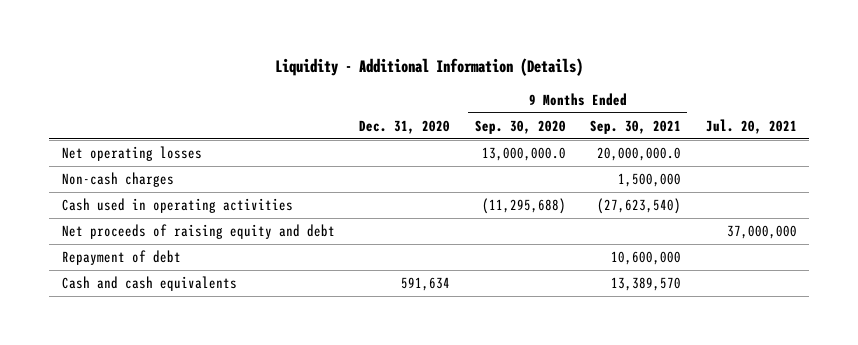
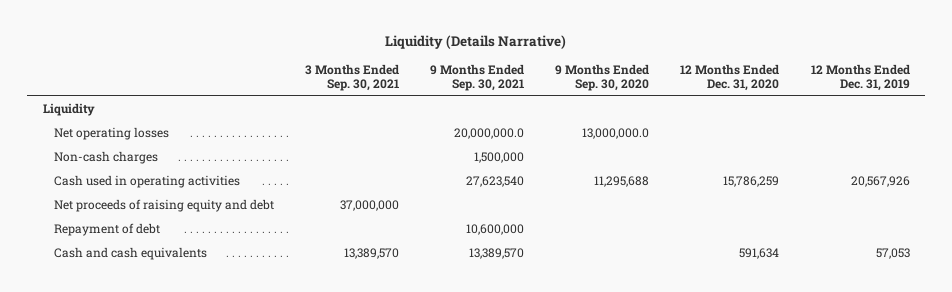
- Liquidity - Additional Information (Details)
+ Liquidity (Details Narrative)
- | Dec. 31, 2020 | 9 Months Ended Sep. 30, 2020 | 9 Months Ended Sep. 30, 2021 | Jul. 20, 2021
+ | 3 Months Ended Sep. 30, 2021 | 9 Months Ended Sep. 30, 2021 | 9 Months Ended Sep. 30, 2020 | 12 Months Ended Dec. 31, 2020 | 12 Months Ended Dec. 31, 2019
+ Liquidity
- Cash used in operating activities | | (11,295,688) | (27,623,540) |
+ Cash used in operating activities | | 27,623,540 | 11,295,688 | 15,786,259 | 20,567,926

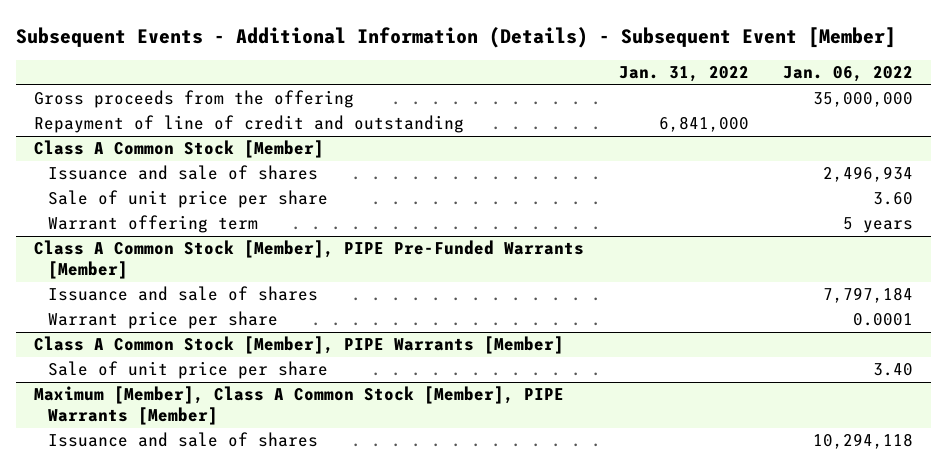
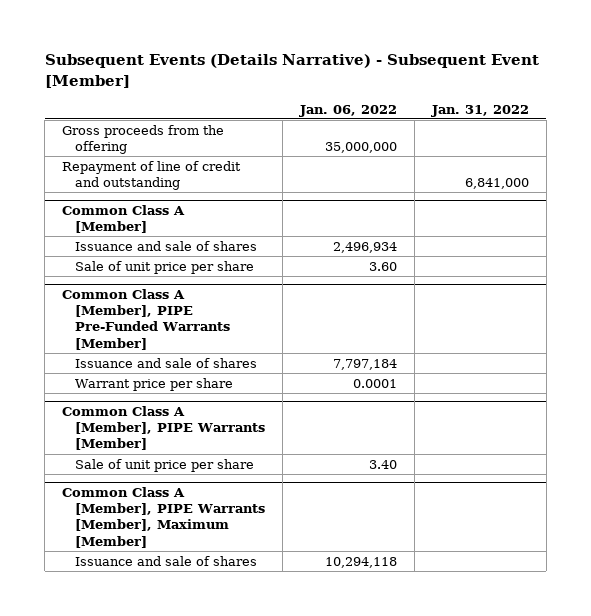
- Subsequent Events - Additional Information (Details) - Subsequent Event [Member]
+ Subsequent Events (Details Narrative) - Subsequent Event [Member]
- | Jan. 31, 2022 | Jan. 06, 2022
+ | Jan. 06, 2022 | Jan. 31, 2022
- Class A Common Stock [Member]
+ Common Class A [Member]
- Warrant offering term | | 5 years
- Class A Common Stock [Member], PIPE Pre-Funded Warrants [Member]
+ Common Class A [Member], PIPE Pre-Funded Warrants [Member]
- Class A Common Stock [Member], PIPE Warrants [Member]
+ Common Class A [Member], PIPE Warrants [Member]
- Maximum [Member], Class A Common Stock [Member], PIPE Warrants [Member]
+ Common Class A [Member], PIPE Warrants [Member], Maximum [Member]

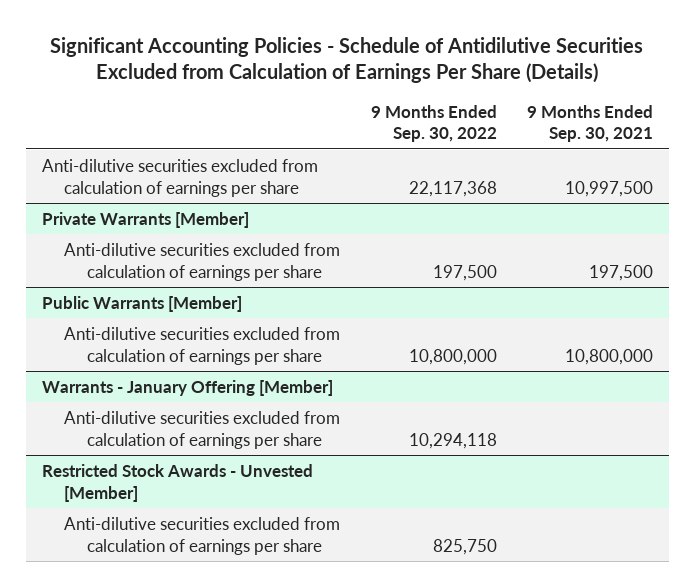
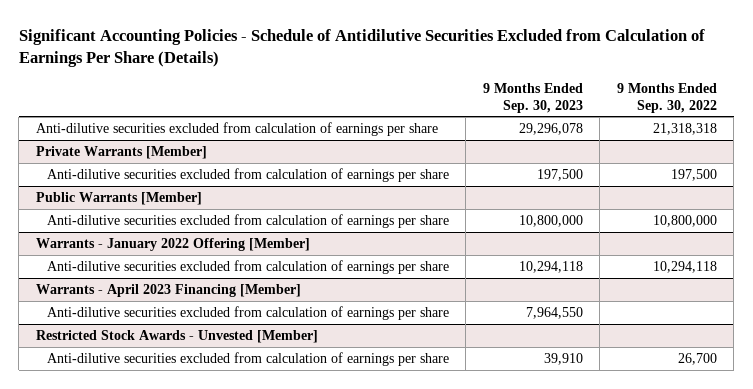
- | 9 Months Ended Sep. 30, 2022 | 9 Months Ended Sep. 30, 2021
+ | 9 Months Ended Sep. 30, 2023 | 9 Months Ended Sep. 30, 2022
- Anti-dilutive securities excluded from calculation of earnings per share | 22,117,368 | 10,997,500
+ Anti-dilutive securities excluded from calculation of earnings per share | 29,296,078 | 21,318,318
- Warrants - January Offering [Member]
+ Warrants - January 2022 Offering [Member]
+ Warrants - April 2023 Financing [Member]
+ Anti-dilutive securities excluded from calculation of earnings per share | 7,964,550 |
@ Restricted Stock Awards - Unvested [Member]
- Anti-dilutive securities excluded from calculation of earnings per share | 825,750 |
+ Anti-dilutive securities excluded from calculation of earnings per share | 39,910 | 26,700

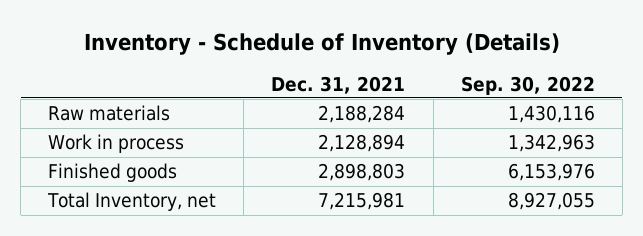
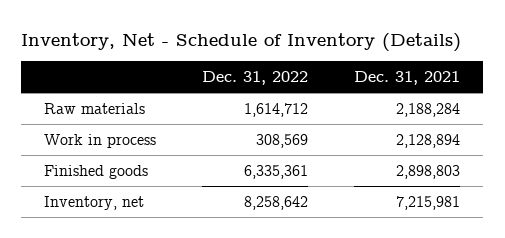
- Inventory - Schedule of Inventory (Details)
+ Inventory, Net - Schedule of Inventory (Details)
- | Dec. 31, 2021 | Sep. 30, 2022
+ | Dec. 31, 2022 | Dec. 31, 2021
- Total Inventory, net | 7,215,981 | 8,927,055
+ Inventory, net | 8,258,642 | 7,215,981

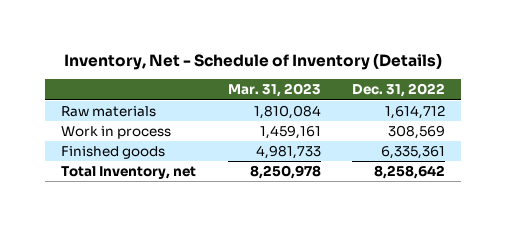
- | Dec. 31, 2022 | Dec. 31, 2021
+ | Mar. 31, 2023 | Dec. 31, 2022
- Inventory, net | 8,258,642 | 7,215,981
+ Total Inventory, net | 8,250,978 | 8,258,642

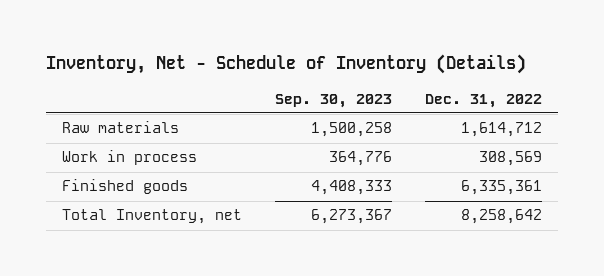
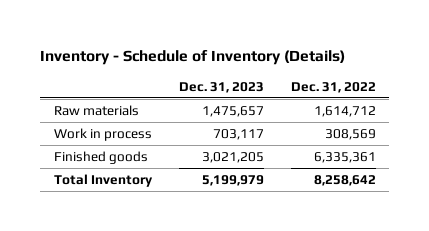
- Inventory, Net - Schedule of Inventory (Details)
+ Inventory - Schedule of Inventory (Details)
- | Sep. 30, 2023 | Dec. 31, 2022
+ | Dec. 31, 2023 | Dec. 31, 2022
- Total Inventory, net | 6,273,367 | 8,258,642
+ Total Inventory | 5,199,979 | 8,258,642

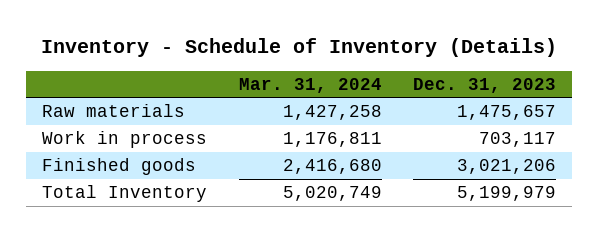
- | Dec. 31, 2023 | Dec. 31, 2022
+ | Mar. 31, 2024 | Dec. 31, 2023
- Finished goods | 3,021,205 | 6,335,361
+ Finished goods | 2,416,680 | 3,021,206

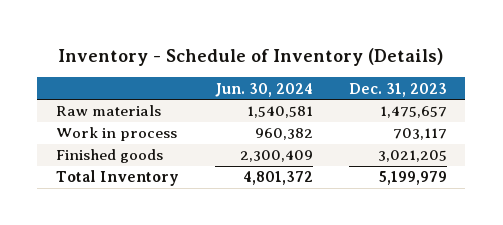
- | Mar. 31, 2024 | Dec. 31, 2023
+ | Jun. 30, 2024 | Dec. 31, 2023
- Finished goods | 2,416,680 | 3,021,206
+ Finished goods | 2,300,409 | 3,021,205

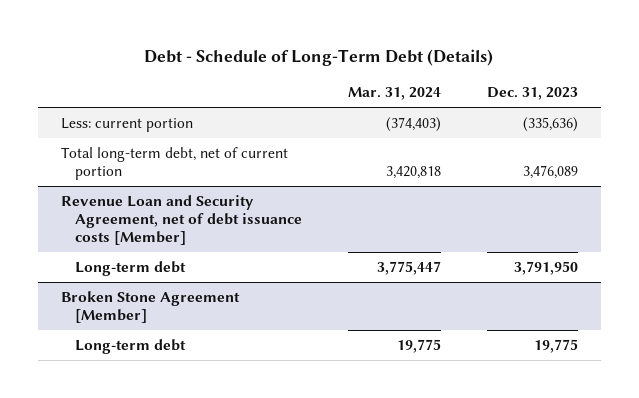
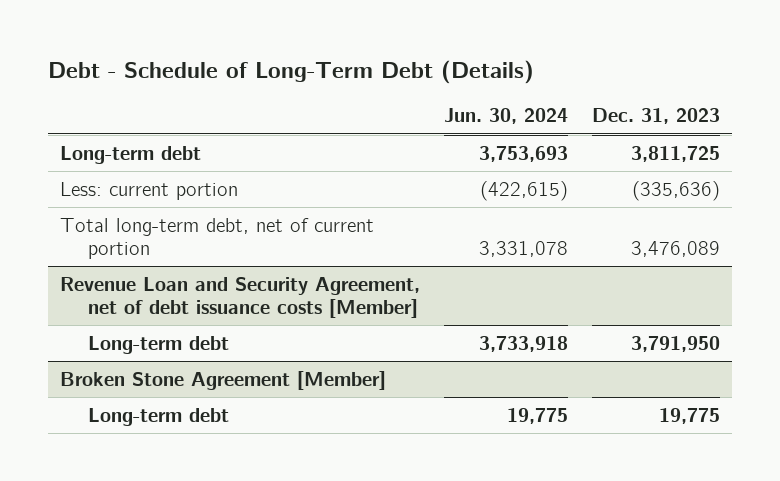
- | Mar. 31, 2024 | Dec. 31, 2023
+ | Jun. 30, 2024 | Dec. 31, 2023
+ Long-term debt | 3,753,693 | 3,811,725

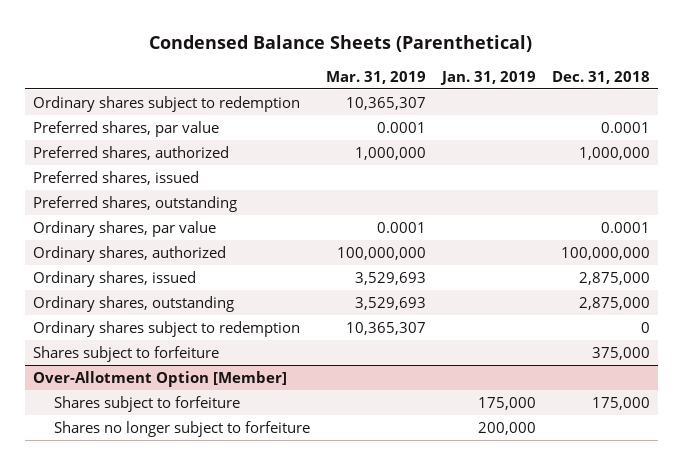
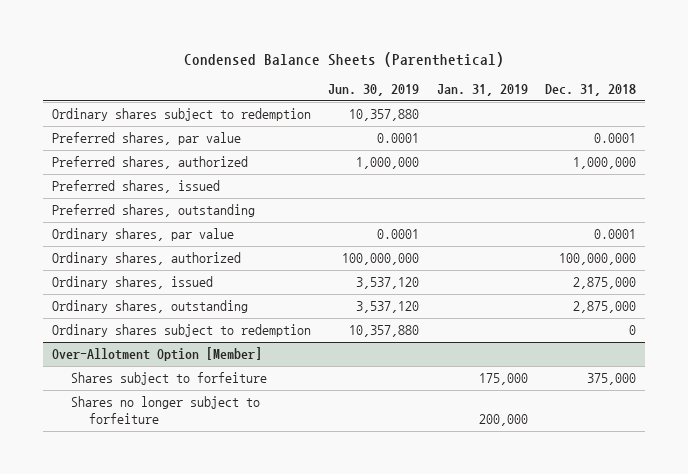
- | Mar. 31, 2019 | Jan. 31, 2019 | Dec. 31, 2018
+ | Jun. 30, 2019 | Jan. 31, 2019 | Dec. 31, 2018
- Shares subject to forfeiture | | | 375,000
@ Over-Allotment Option [Member]
- Shares subject to forfeiture | | 175,000 | 175,000
+ Shares subject to forfeiture | | 175,000 | 375,000

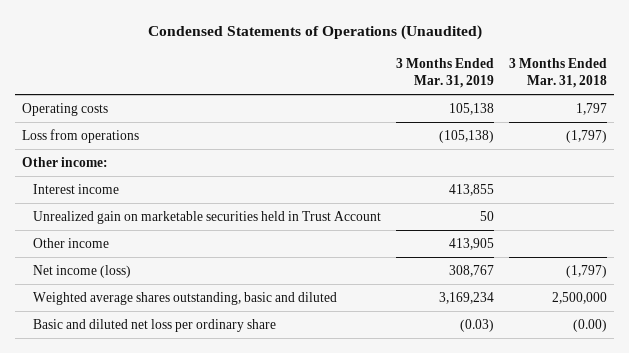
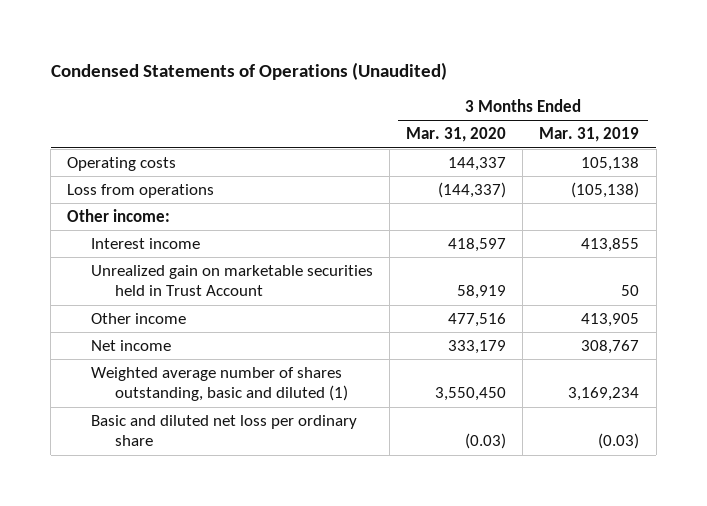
- | 3 Months Ended Mar. 31, 2019 | 3 Months Ended Mar. 31, 2018
+ | 3 Months Ended Mar. 31, 2020 | 3 Months Ended Mar. 31, 2019
- Net income (loss) | 308,767 | (1,797)
- Weighted average shares outstanding, basic and diluted | 3,169,234 | 2,500,000
+ Net income | 333,179 | 308,767
+ Weighted average number of shares outstanding, basic and diluted (1) | 3,550,450 | 3,169,234

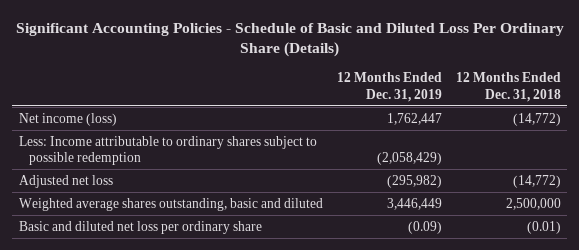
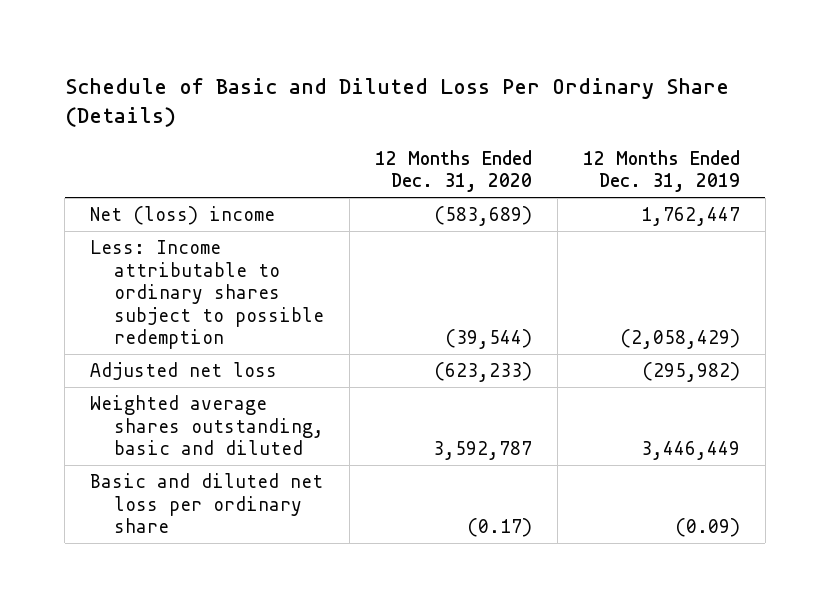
- Significant Accounting Policies - Schedule of Basic and Diluted Loss Per Ordinary Share (Details)
+ Schedule of Basic and Diluted Loss Per Ordinary Share (Details)
- | 12 Months Ended Dec. 31, 2019 | 12 Months Ended Dec. 31, 2018
+ | 12 Months Ended Dec. 31, 2020 | 12 Months Ended Dec. 31, 2019
- Net income (loss) | 1,762,447 | (14,772)
+ Net (loss) income | (583,689) | 1,762,447

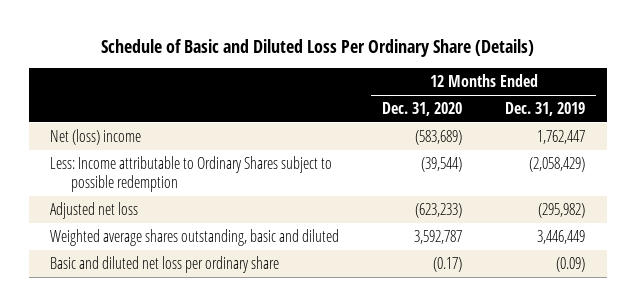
- Less: Income attributable to ordinary shares subject to possible redemption | (39,544) | (2,058,429)
+ Less: Income attributable to Ordinary Shares subject to possible redemption | (39,544) | (2,058,429)

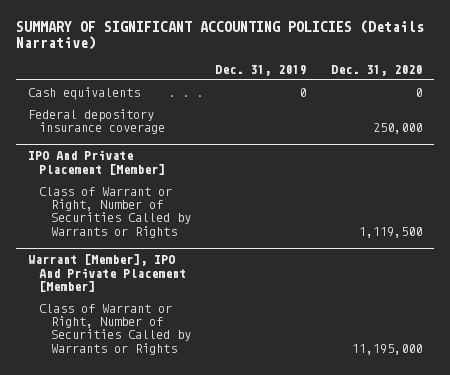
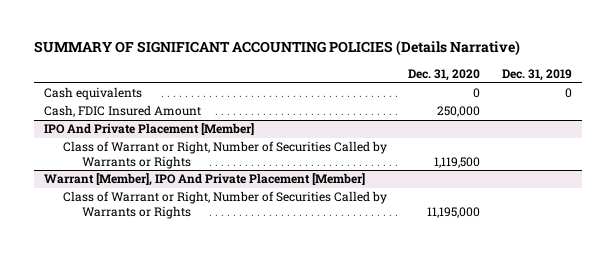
- | Dec. 31, 2019 | Dec. 31, 2020
+ | Dec. 31, 2020 | Dec. 31, 2019
- Federal depository insurance coverage | | 250,000
+ Cash, FDIC Insured Amount | 250,000 |

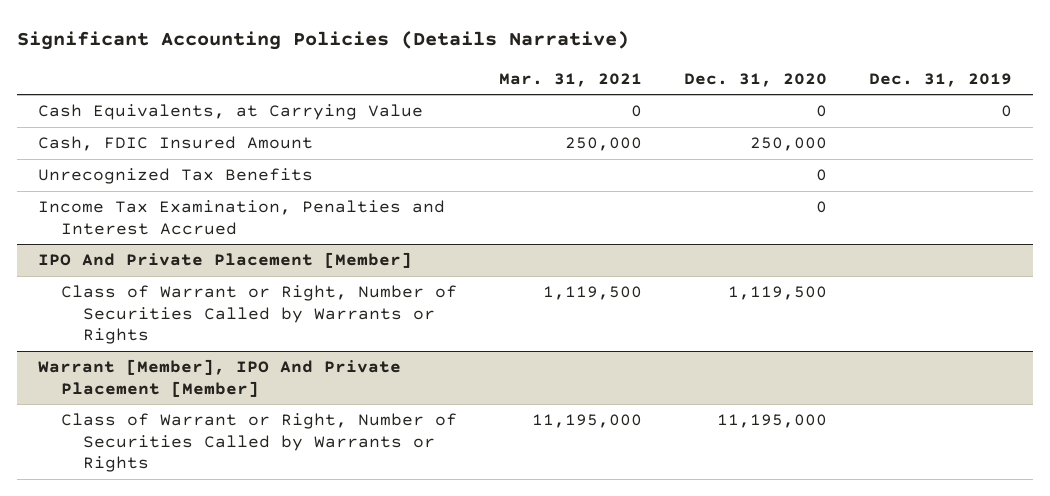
- SUMMARY OF SIGNIFICANT ACCOUNTING POLICIES (Details Narrative)
+ Significant Accounting Policies (Details Narrative)
- | Dec. 31, 2020 | Dec. 31, 2019
+ | Mar. 31, 2021 | Dec. 31, 2020 | Dec. 31, 2019
- Cash equivalents | 0 | 0
+ Cash Equivalents, at Carrying Value | 0 | 0 | 0
+ Unrecognized Tax Benefits | | 0 |
+ Income Tax Examination, Penalties and Interest Accrued | | 0 |

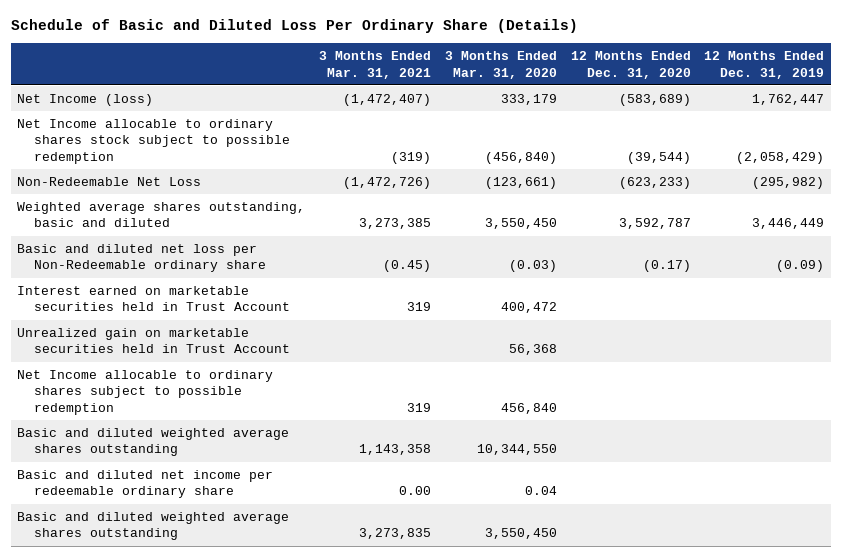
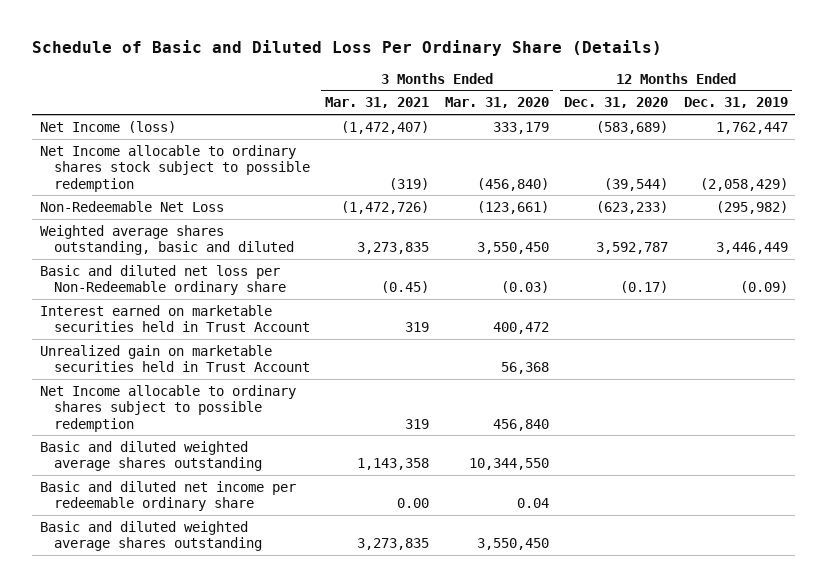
- Weighted average shares outstanding, basic and diluted | 3,273,385 | 3,550,450 | 3,592,787 | 3,446,449
+ Weighted average shares outstanding, basic and diluted | 3,273,835 | 3,550,450 | 3,592,787 | 3,446,449

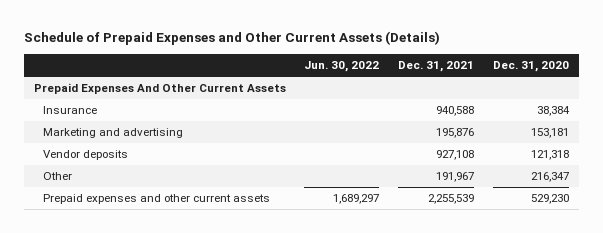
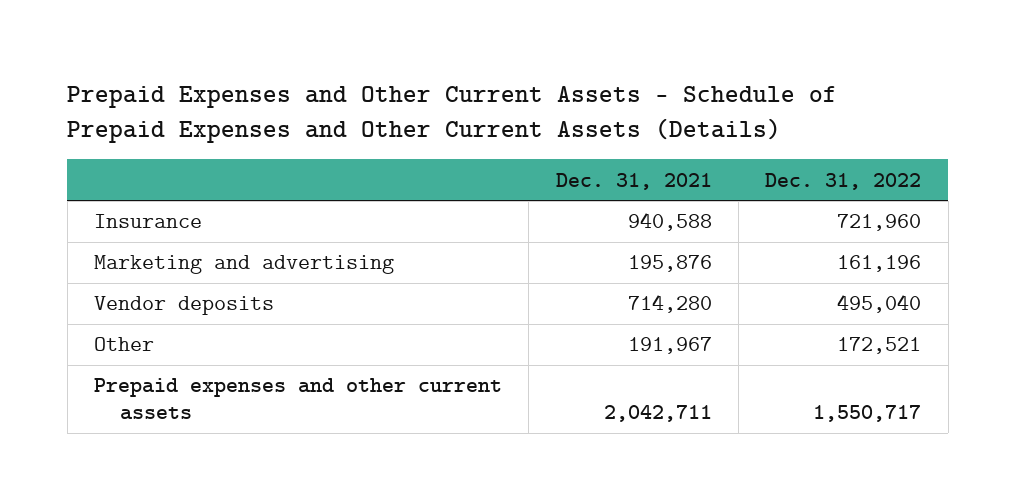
- Schedule of Prepaid Expenses and Other Current Assets (Details)
+ Prepaid Expenses and Other Current Assets - Schedule of Prepaid Expenses and Other Current Assets (Details)
- | Jun. 30, 2022 | Dec. 31, 2021 | Dec. 31, 2020
+ | Dec. 31, 2021 | Dec. 31, 2022
- Prepaid Expenses And Other Current Assets
- Vendor deposits | | 927,108 | 121,318
+ Vendor deposits | 714,280 | 495,040
- Prepaid expenses and other current assets | 1,689,297 | 2,255,539 | 529,230
+ Prepaid expenses and other current assets | 2,042,711 | 1,550,717

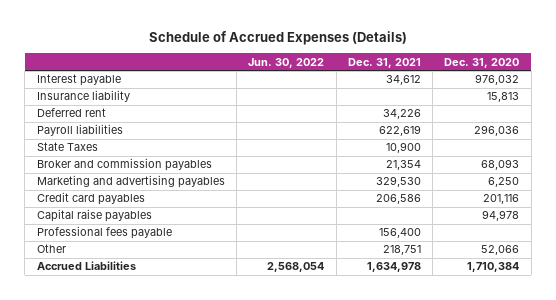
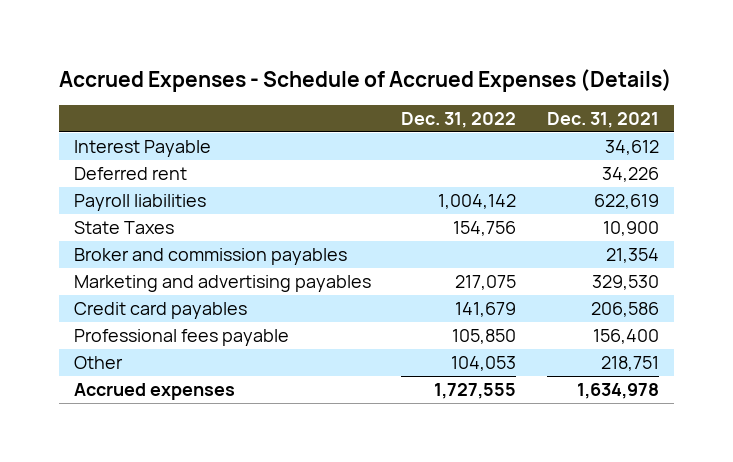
- Schedule of Accrued Expenses (Details)
+ Accrued Expenses - Schedule of Accrued Expenses (Details)
- | Jun. 30, 2022 | Dec. 31, 2021 | Dec. 31, 2020
+ | Dec. 31, 2022 | Dec. 31, 2021
- Interest payable | | 34,612 | 976,032
- Insurance liability | | | 15,813
+ Interest Payable | | 34,612
- Capital raise payables | | | 94,978
- Accrued Liabilities | 2,568,054 | 1,634,978 | 1,710,384
+ Accrued expenses | 1,727,555 | 1,634,978

